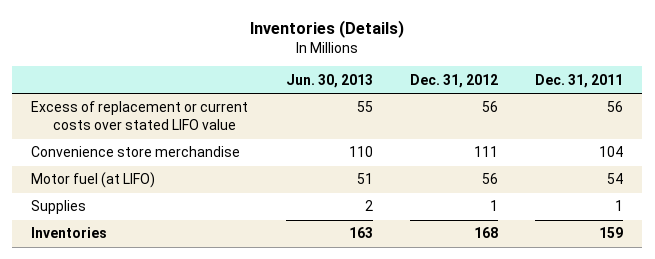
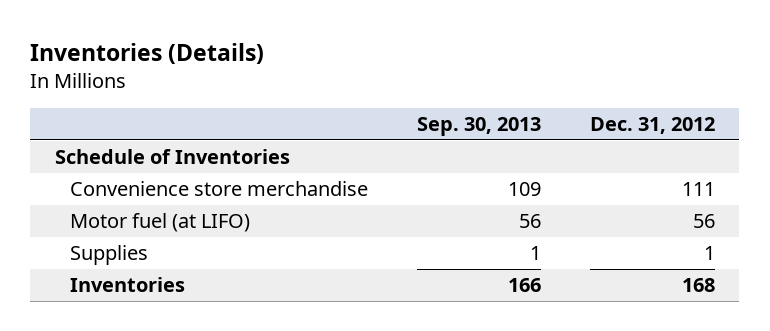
- | Jun. 30, 2013 | Dec. 31, 2012 | Dec. 31, 2011
+ | Sep. 30, 2013 | Dec. 31, 2012
- Excess of replacement or current costs over stated LIFO value | 55 | 56 | 56
+ Schedule of Inventories

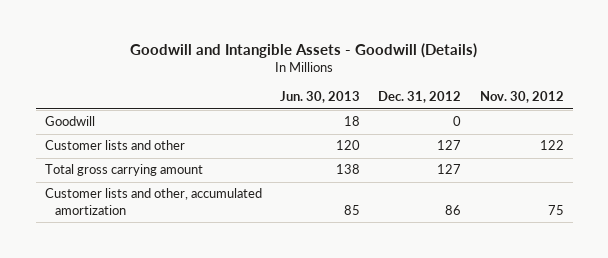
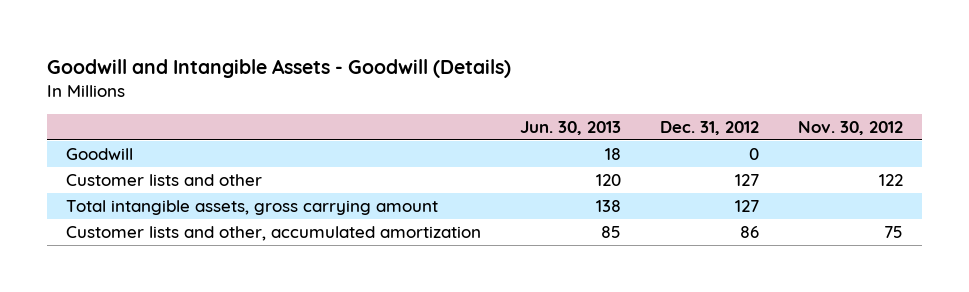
- Total gross carrying amount | 138 | 127 |
+ Total intangible assets, gross carrying amount | 138 | 127 |

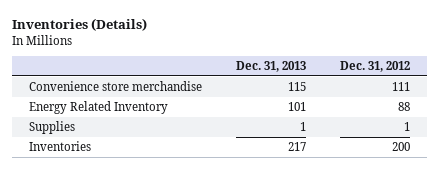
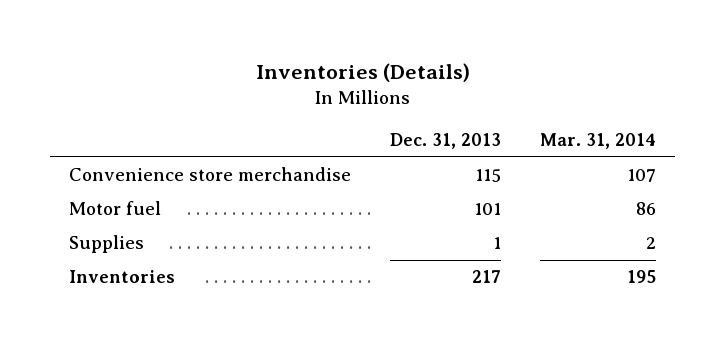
- | Dec. 31, 2013 | Dec. 31, 2012
+ | Dec. 31, 2013 | Mar. 31, 2014
- Energy Related Inventory | 101 | 88
+ Motor fuel | 101 | 86

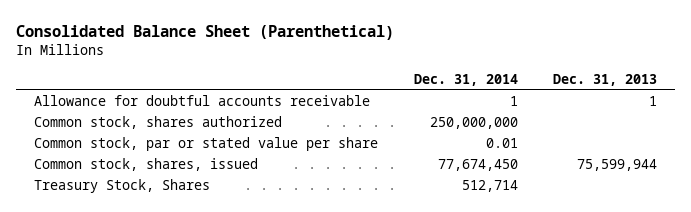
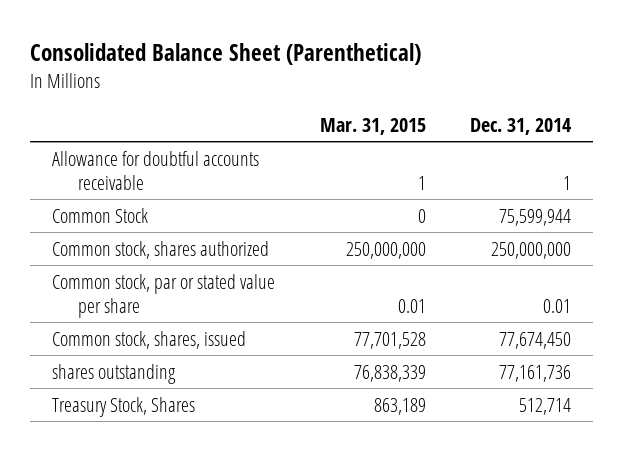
- | Dec. 31, 2014 | Dec. 31, 2013
+ | Mar. 31, 2015 | Dec. 31, 2014
+ Common Stock | 0 | 75,599,944
+ shares outstanding | 76,838,339 | 77,161,736

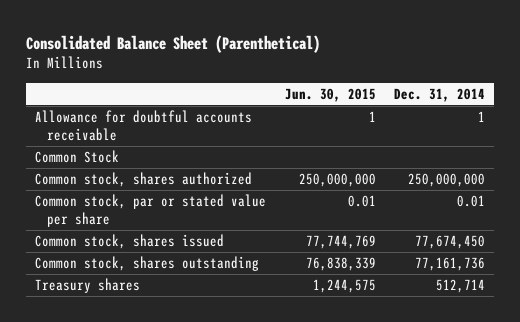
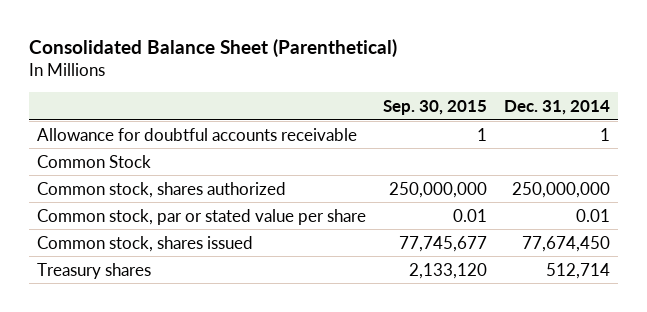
- | Jun. 30, 2015 | Dec. 31, 2014
+ | Sep. 30, 2015 | Dec. 31, 2014
- Common stock, shares outstanding | 76,838,339 | 77,161,736

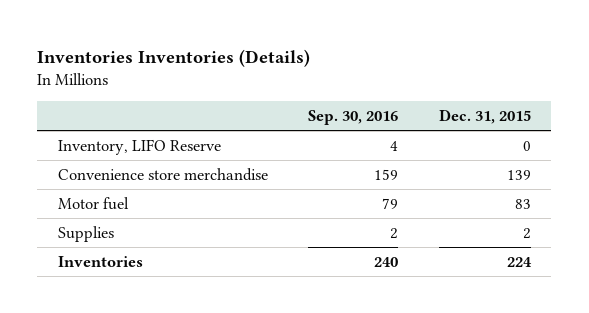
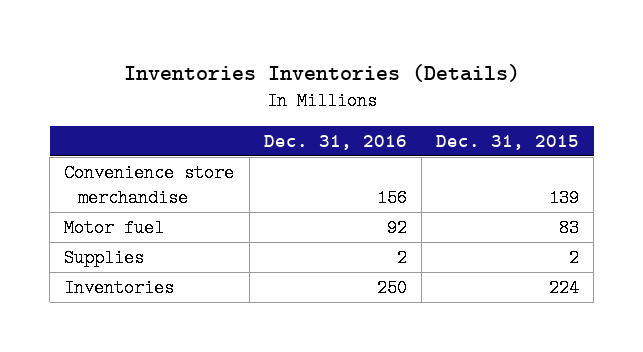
- | Sep. 30, 2016 | Dec. 31, 2015
+ | Dec. 31, 2016 | Dec. 31, 2015
- Inventory, LIFO Reserve | 4 | 0

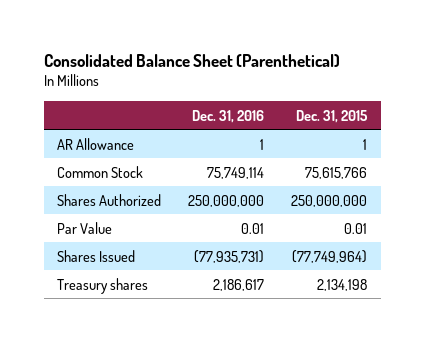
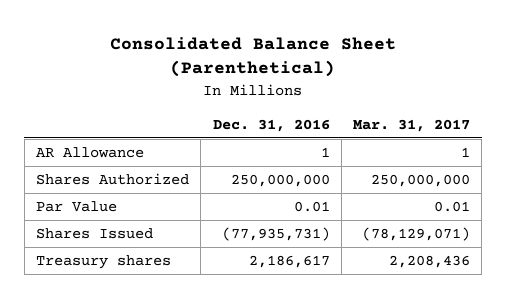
- | Dec. 31, 2016 | Dec. 31, 2015
+ | Dec. 31, 2016 | Mar. 31, 2017
- Common Stock | 75,749,114 | 75,615,766

